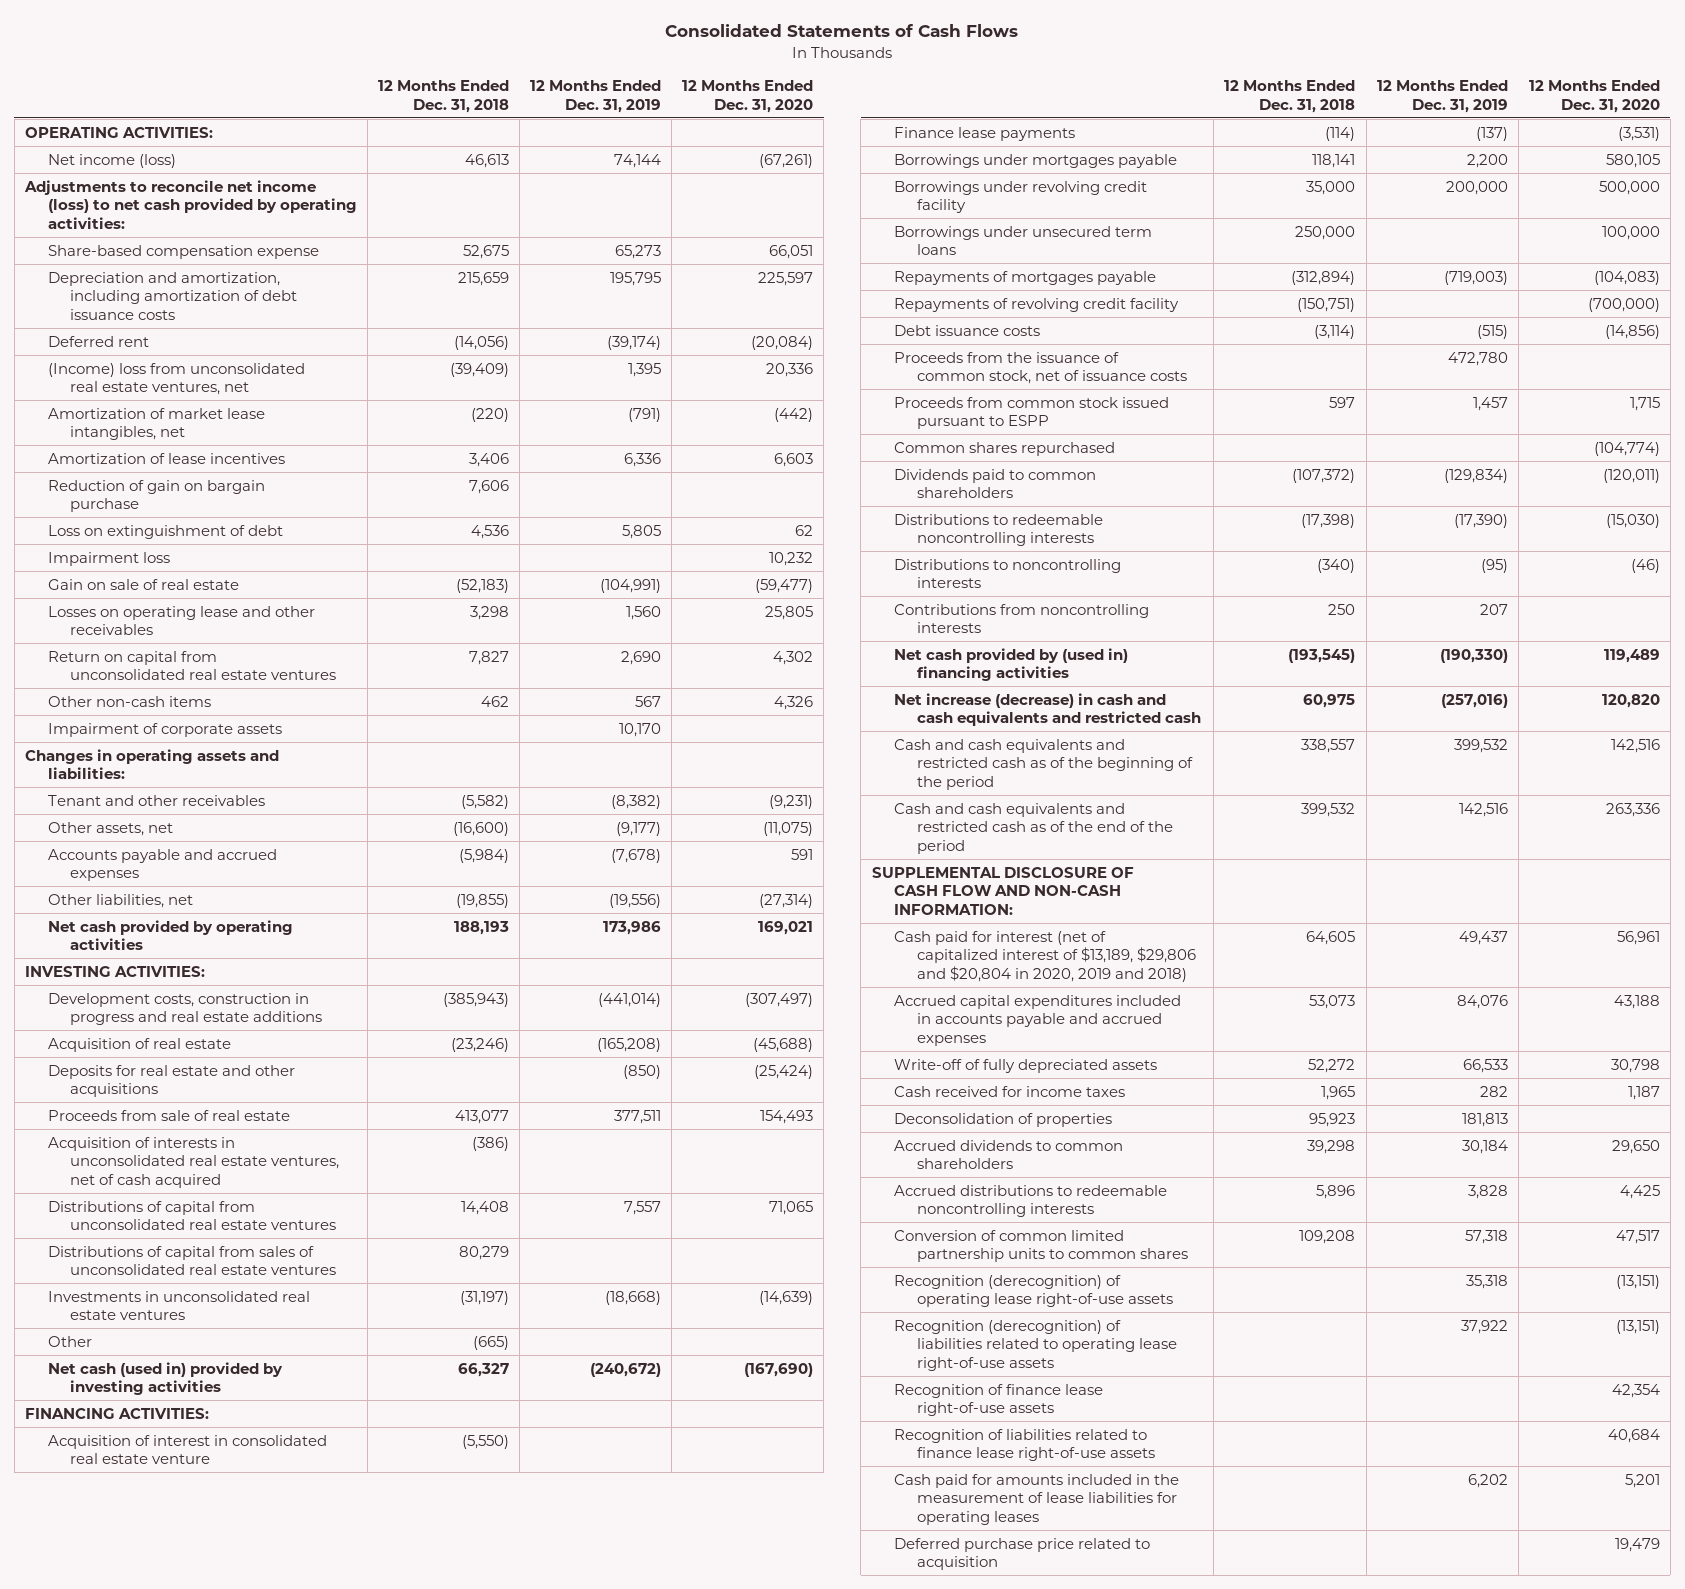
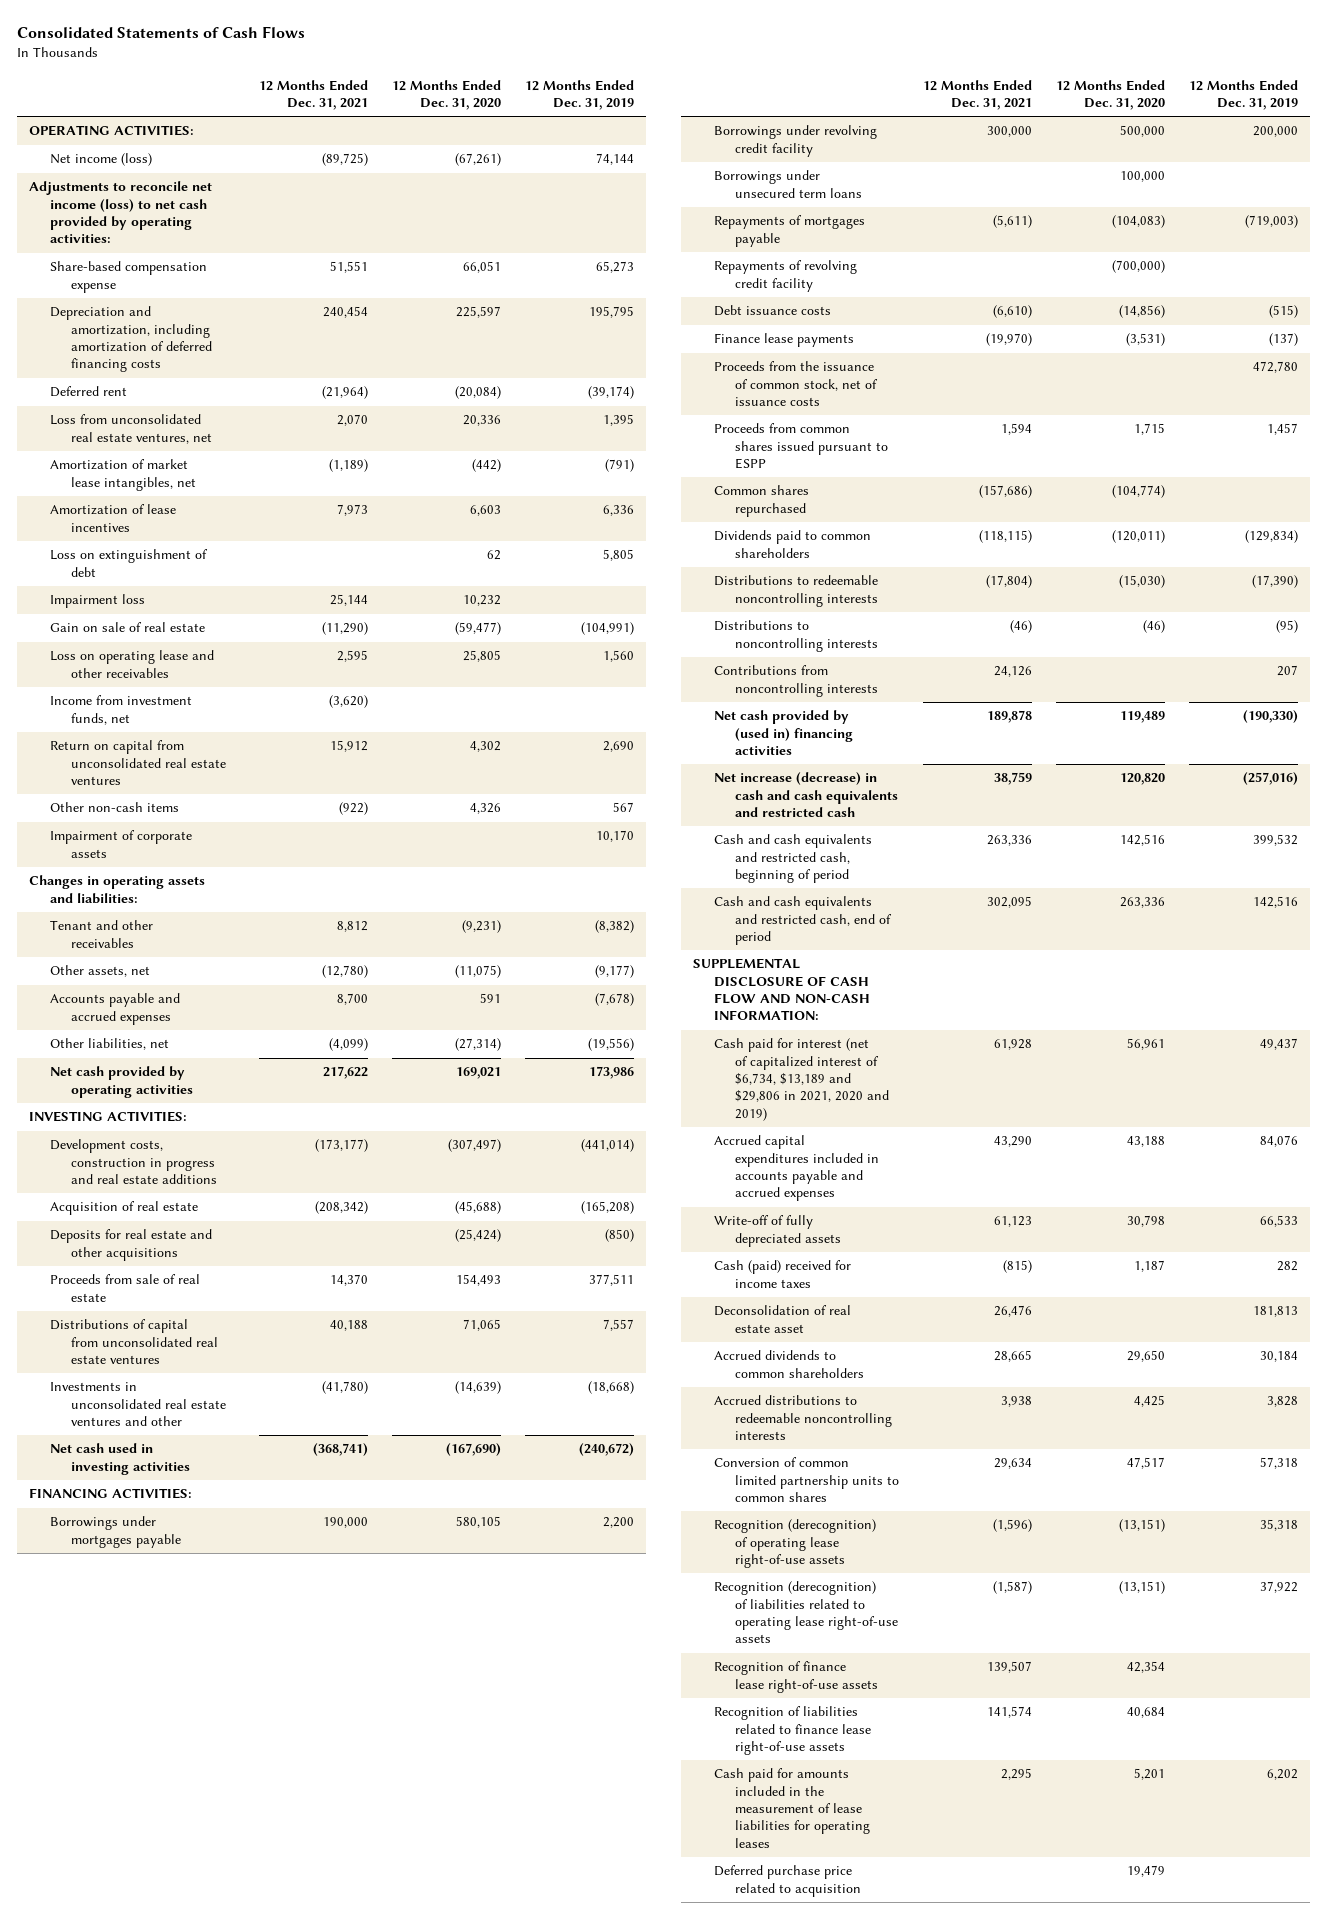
- | 12 Months Ended Dec. 31, 2018 | 12 Months Ended Dec. 31, 2019 | 12 Months Ended Dec. 31, 2020
+ | 12 Months Ended Dec. 31, 2021 | 12 Months Ended Dec. 31, 2020 | 12 Months Ended Dec. 31, 2019
- Depreciation and amortization, including amortization of debt issuance costs | 215,659 | 195,795 | 225,597
+ Depreciation and amortization, including amortization of deferred financing costs | 240,454 | 225,597 | 195,795
- (Income) loss from unconsolidated real estate ventures, net | (39,409) | 1,395 | 20,336
+ Loss from unconsolidated real estate ventures, net | 2,070 | 20,336 | 1,395
- Reduction of gain on bargain purchase | 7,606 | |
- Losses on operating lease and other receivables | 3,298 | 1,560 | 25,805
+ Loss on operating lease and other receivables | 2,595 | 25,805 | 1,560
+ Income from investment funds, net | (3,620) | |
- Acquisition of interests in unconsolidated real estate ventures, net of cash acquired | (386) | |
- Distributions of capital from sales of unconsolidated real estate ventures | 80,279 | |
- Investments in unconsolidated real estate ventures | (31,197) | (18,668) | (14,639)
- Other | (665) | |
- Net cash (used in) provided by investing activities | 66,327 | (240,672) | (167,690)
+ Investments in unconsolidated real estate ventures and other | (41,780) | (14,639) | (18,668)
+ Net cash used in investing activities | (368,741) | (167,690) | (240,672)
- Acquisition of interest in consolidated real estate venture | (5,550) | |
moved down: Finance lease payments | (19,970) | (3,531) | (137)
- Proceeds from common stock issued pursuant to ESPP | 597 | 1,457 | 1,715
+ Proceeds from common shares issued pursuant to ESPP | 1,594 | 1,715 | 1,457
- Cash and cash equivalents and restricted cash as of the beginning of the period | 338,557 | 399,532 | 142,516
- Cash and cash equivalents and restricted cash as of the end of the period | 399,532 | 142,516 | 263,336
+ Cash and cash equivalents and restricted cash, beginning of period | 263,336 | 142,516 | 399,532
+ Cash and cash equivalents and restricted cash, end of period | 302,095 | 263,336 | 142,516
- Cash paid for interest (net of capitalized interest of $13,189, $29,806 and $20,804 in 2020, 2019 and 2018) | 64,605 | 49,437 | 56,961
+ Cash paid for interest (net of capitalized interest of $6,734, $13,189 and $29,806 in 2021, 2020 and 2019) | 61,928 | 56,961 | 49,437
- Cash received for income taxes | 1,965 | 282 | 1,187
- Deconsolidation of properties | 95,923 | 181,813 |
+ Cash (paid) received for income taxes | (815) | 1,187 | 282
+ Deconsolidation of real estate asset | 26,476 | | 181,813

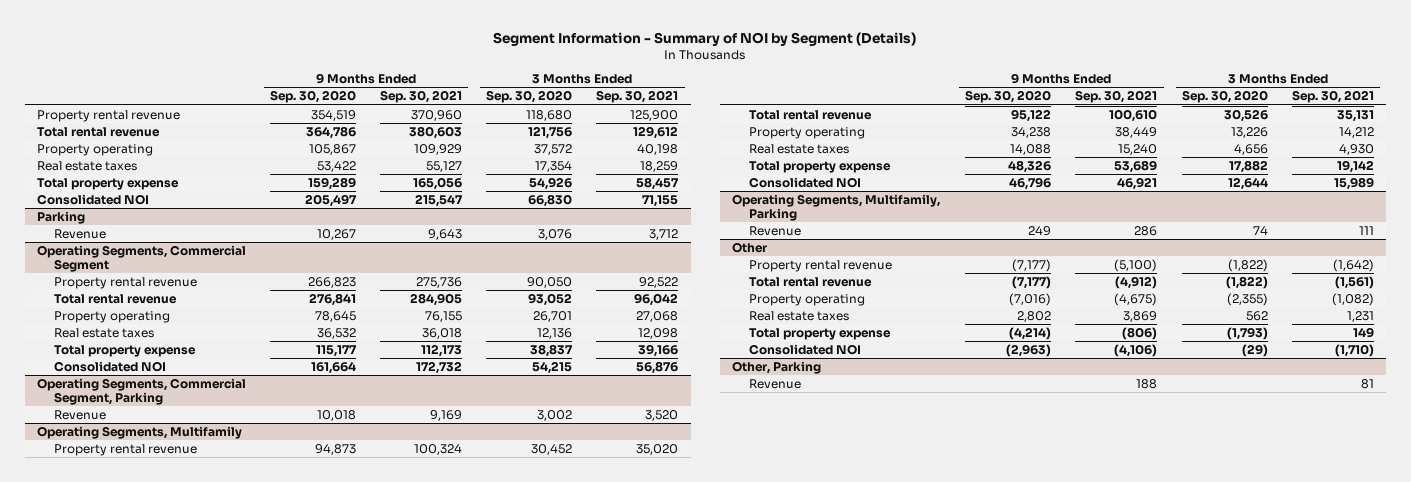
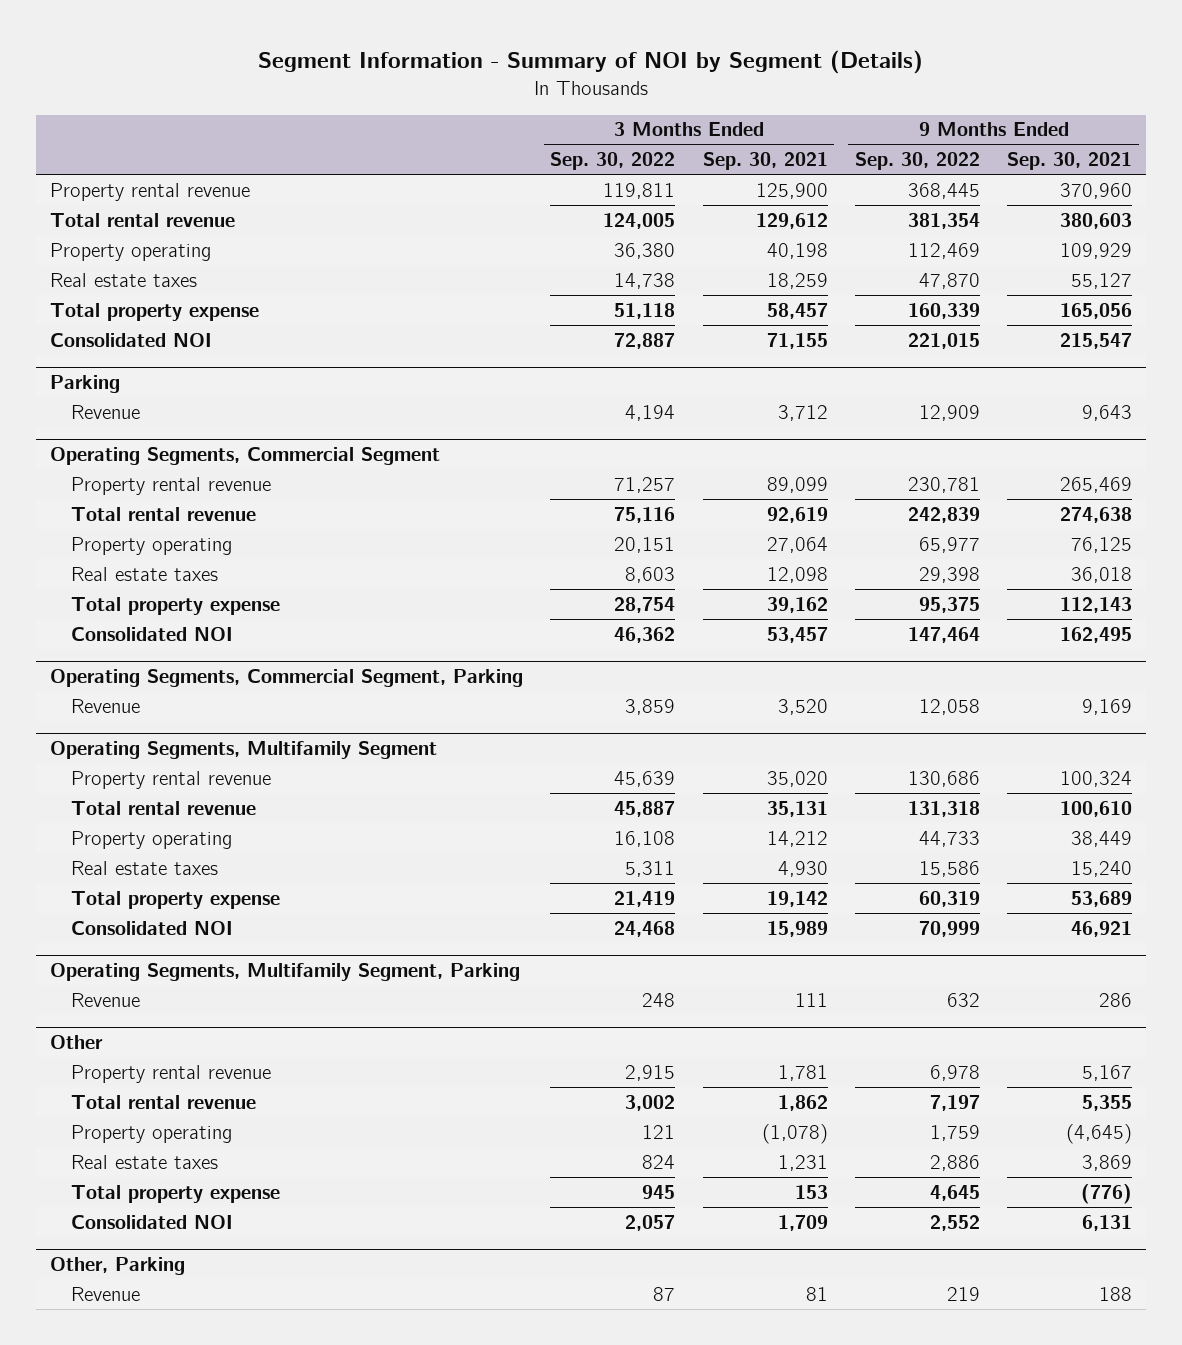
- | 9 Months Ended Sep. 30, 2020 | 9 Months Ended Sep. 30, 2021 | 3 Months Ended Sep. 30, 2020 | 3 Months Ended Sep. 30, 2021
+ | 3 Months Ended Sep. 30, 2022 | 3 Months Ended Sep. 30, 2021 | 9 Months Ended Sep. 30, 2022 | 9 Months Ended Sep. 30, 2021
@ Operating Segments, Commercial Segment
- Property rental revenue | 266,823 | 275,736 | 90,050 | 92,522
- Total rental revenue | 276,841 | 284,905 | 93,052 | 96,042
- Property operating | 78,645 | 76,155 | 26,701 | 27,068
+ Property rental revenue | 71,257 | 89,099 | 230,781 | 265,469
+ Total rental revenue | 75,116 | 92,619 | 242,839 | 274,638
+ Property operating | 20,151 | 27,064 | 65,977 | 76,125
- Total property expense | 115,177 | 112,173 | 38,837 | 39,166
- Consolidated NOI | 161,664 | 172,732 | 54,215 | 56,876
+ Total property expense | 28,754 | 39,162 | 95,375 | 112,143
+ Consolidated NOI | 46,362 | 53,457 | 147,464 | 162,495
- Operating Segments, Multifamily
+ Operating Segments, Multifamily Segment
- Operating Segments, Multifamily, Parking
+ Operating Segments, Multifamily Segment, Parking
@ Other
- Property rental revenue | (7,177) | (5,100) | (1,822) | (1,642)
- Total rental revenue | (7,177) | (4,912) | (1,822) | (1,561)
- Property operating | (7,016) | (4,675) | (2,355) | (1,082)
+ Property rental revenue | 2,915 | 1,781 | 6,978 | 5,167
+ Total rental revenue | 3,002 | 1,862 | 7,197 | 5,355
+ Property operating | 121 | (1,078) | 1,759 | (4,645)
- Total property expense | (4,214) | (806) | (1,793) | 149
- Consolidated NOI | (2,963) | (4,106) | (29) | (1,710)
+ Total property expense | 945 | 153 | 4,645 | (776)
+ Consolidated NOI | 2,057 | 1,709 | 2,552 | 6,131

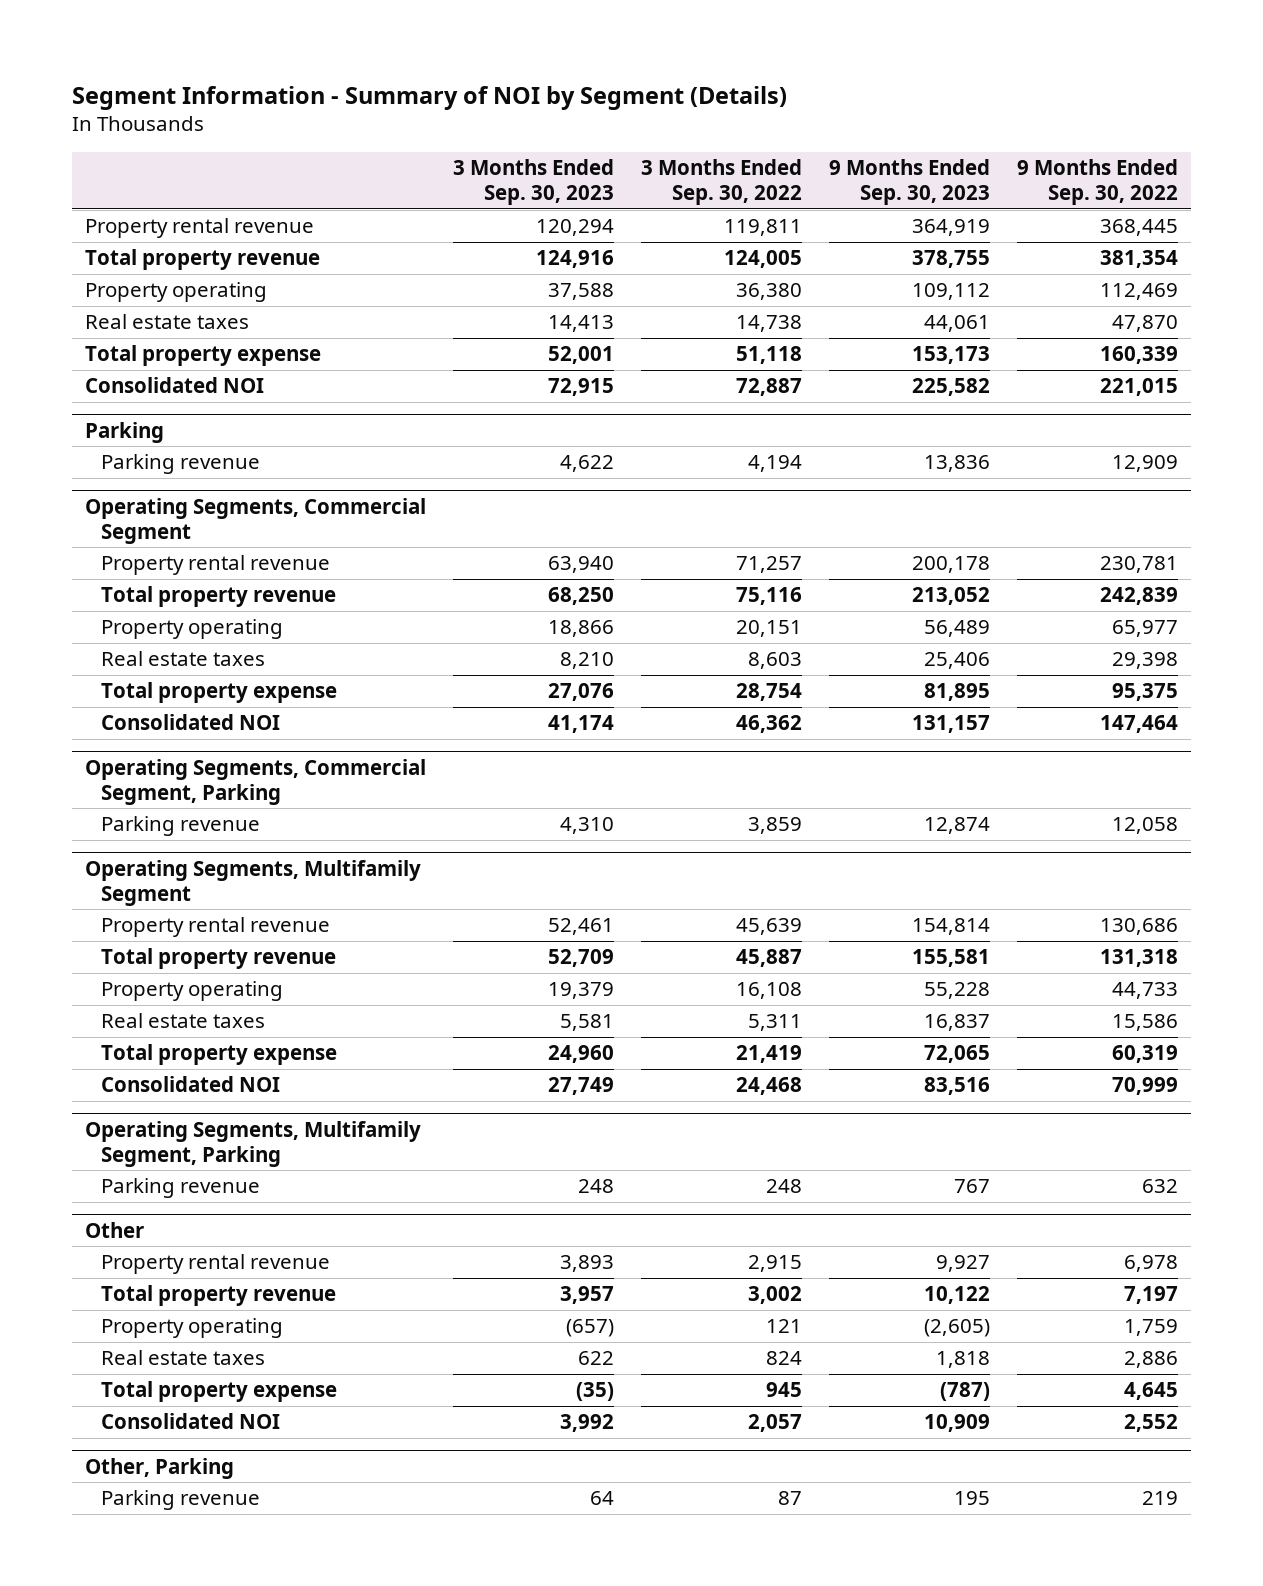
- | 3 Months Ended Sep. 30, 2022 | 3 Months Ended Sep. 30, 2021 | 9 Months Ended Sep. 30, 2022 | 9 Months Ended Sep. 30, 2021
+ | 3 Months Ended Sep. 30, 2023 | 3 Months Ended Sep. 30, 2022 | 9 Months Ended Sep. 30, 2023 | 9 Months Ended Sep. 30, 2022
- Total rental revenue | 124,005 | 129,612 | 381,354 | 380,603
+ Total property revenue | 124,916 | 124,005 | 378,755 | 381,354
@ Parking
- Revenue | 4,194 | 3,712 | 12,909 | 9,643
+ Parking revenue | 4,622 | 4,194 | 13,836 | 12,909
@ Operating Segments, Commercial Segment
- Total rental revenue | 75,116 | 92,619 | 242,839 | 274,638
+ Total property revenue | 68,250 | 75,116 | 213,052 | 242,839
@ Operating Segments, Commercial Segment, Parking
- Revenue | 3,859 | 3,520 | 12,058 | 9,169
+ Parking revenue | 4,310 | 3,859 | 12,874 | 12,058
@ Operating Segments, Multifamily Segment
- Total rental revenue | 45,887 | 35,131 | 131,318 | 100,610
+ Total property revenue | 52,709 | 45,887 | 155,581 | 131,318
@ Operating Segments, Multifamily Segment, Parking
- Revenue | 248 | 111 | 632 | 286
+ Parking revenue | 248 | 248 | 767 | 632
@ Other
- Total rental revenue | 3,002 | 1,862 | 7,197 | 5,355
+ Total property revenue | 3,957 | 3,002 | 10,122 | 7,197
@ Other, Parking
- Revenue | 87 | 81 | 219 | 188
+ Parking revenue | 64 | 87 | 195 | 219

